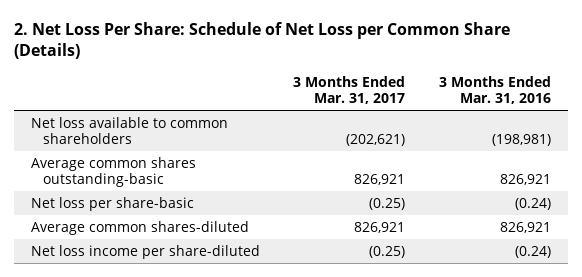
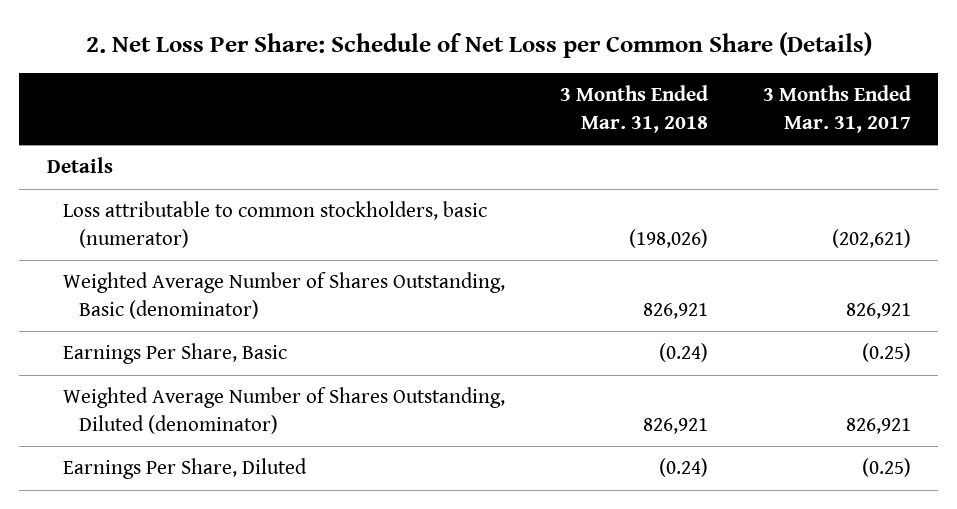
- | 3 Months Ended Mar. 31, 2017 | 3 Months Ended Mar. 31, 2016
+ | 3 Months Ended Mar. 31, 2018 | 3 Months Ended Mar. 31, 2017
- Net loss available to common shareholders | (202,621) | (198,981)
- Average common shares outstanding-basic | 826,921 | 826,921
- Net loss per share-basic | (0.25) | (0.24)
- Average common shares-diluted | 826,921 | 826,921
- Net loss income per share-diluted | (0.25) | (0.24)
+ Details
+ Loss attributable to common stockholders, basic (numerator) | (198,026) | (202,621)
+ Weighted Average Number of Shares Outstanding, Basic (denominator) | 826,921 | 826,921
+ Earnings Per Share, Basic | (0.24) | (0.25)
+ Weighted Average Number of Shares Outstanding, Diluted (denominator) | 826,921 | 826,921
+ Earnings Per Share, Diluted | (0.24) | (0.25)

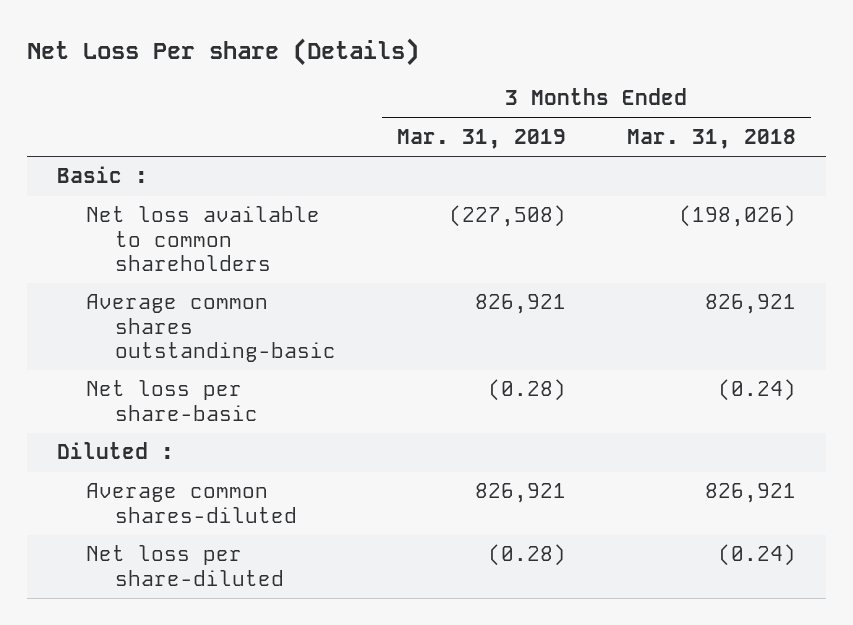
- 2. Net Loss Per Share: Schedule of Net Loss per Common Share (Details)
+ Net Loss Per share (Details)
- | 3 Months Ended Mar. 31, 2018 | 3 Months Ended Mar. 31, 2017
+ | 3 Months Ended Mar. 31, 2019 | 3 Months Ended Mar. 31, 2018
- Details
- Loss attributable to common stockholders, basic (numerator) | (198,026) | (202,621)
- Weighted Average Number of Shares Outstanding, Basic (denominator) | 826,921 | 826,921
- Earnings Per Share, Basic | (0.24) | (0.25)
- Weighted Average Number of Shares Outstanding, Diluted (denominator) | 826,921 | 826,921
- Earnings Per Share, Diluted | (0.24) | (0.25)
+ Basic :
+ Net loss available to common shareholders | (227,508) | (198,026)
+ Average common shares outstanding-basic | 826,921 | 826,921
+ Net loss per share-basic | (0.28) | (0.24)
+ Diluted :
+ Average common shares-diluted | 826,921 | 826,921
+ Net loss per share-diluted | (0.28) | (0.24)

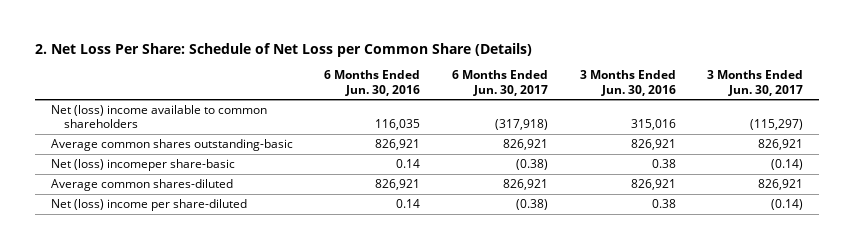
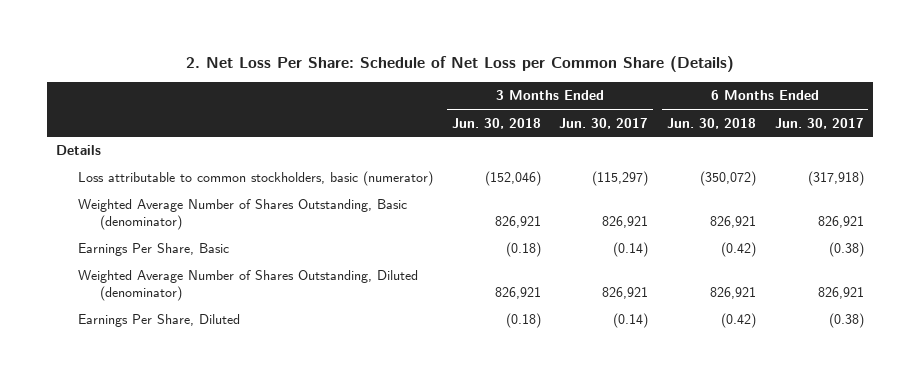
- | 6 Months Ended Jun. 30, 2016 | 6 Months Ended Jun. 30, 2017 | 3 Months Ended Jun. 30, 2016 | 3 Months Ended Jun. 30, 2017
+ | 3 Months Ended Jun. 30, 2018 | 3 Months Ended Jun. 30, 2017 | 6 Months Ended Jun. 30, 2018 | 6 Months Ended Jun. 30, 2017
- Net (loss) income available to common shareholders | 116,035 | (317,918) | 315,016 | (115,297)
- Average common shares outstanding-basic | 826,921 | 826,921 | 826,921 | 826,921
- Net (loss) incomeper share-basic | 0.14 | (0.38) | 0.38 | (0.14)
- Average common shares-diluted | 826,921 | 826,921 | 826,921 | 826,921
- Net (loss) income per share-diluted | 0.14 | (0.38) | 0.38 | (0.14)
+ Details
+ Loss attributable to common stockholders, basic (numerator) | (152,046) | (115,297) | (350,072) | (317,918)
+ Weighted Average Number of Shares Outstanding, Basic (denominator) | 826,921 | 826,921 | 826,921 | 826,921
+ Earnings Per Share, Basic | (0.18) | (0.14) | (0.42) | (0.38)
+ Weighted Average Number of Shares Outstanding, Diluted (denominator) | 826,921 | 826,921 | 826,921 | 826,921
+ Earnings Per Share, Diluted | (0.18) | (0.14) | (0.42) | (0.38)

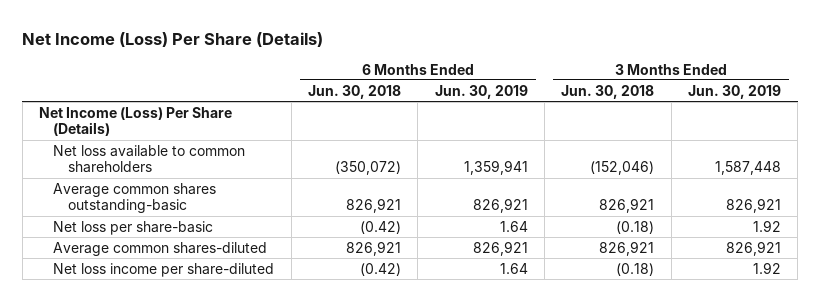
- 2. Net Loss Per Share: Schedule of Net Loss per Common Share (Details)
+ Net Income (Loss) Per Share (Details)
- | 3 Months Ended Jun. 30, 2018 | 3 Months Ended Jun. 30, 2017 | 6 Months Ended Jun. 30, 2018 | 6 Months Ended Jun. 30, 2017
+ | 6 Months Ended Jun. 30, 2018 | 6 Months Ended Jun. 30, 2019 | 3 Months Ended Jun. 30, 2018 | 3 Months Ended Jun. 30, 2019
- Details
- Loss attributable to common stockholders, basic (numerator) | (152,046) | (115,297) | (350,072) | (317,918)
- Weighted Average Number of Shares Outstanding, Basic (denominator) | 826,921 | 826,921 | 826,921 | 826,921
- Earnings Per Share, Basic | (0.18) | (0.14) | (0.42) | (0.38)
- Weighted Average Number of Shares Outstanding, Diluted (denominator) | 826,921 | 826,921 | 826,921 | 826,921
- Earnings Per Share, Diluted | (0.18) | (0.14) | (0.42) | (0.38)
+ Net Income (Loss) Per Share (Details)
+ Net loss available to common shareholders | (350,072) | 1,359,941 | (152,046) | 1,587,448
+ Average common shares outstanding-basic | 826,921 | 826,921 | 826,921 | 826,921
+ Net loss per share-basic | (0.42) | 1.64 | (0.18) | 1.92
+ Average common shares-diluted | 826,921 | 826,921 | 826,921 | 826,921
+ Net loss income per share-diluted | (0.42) | 1.64 | (0.18) | 1.92

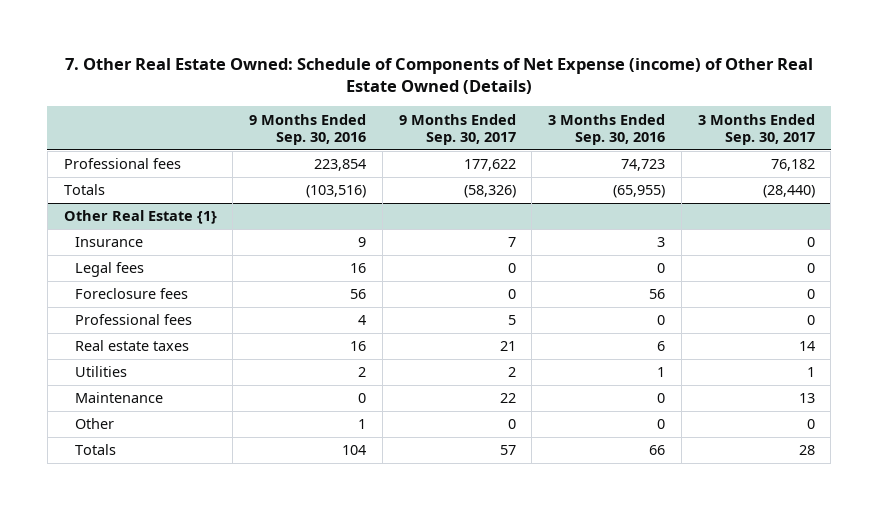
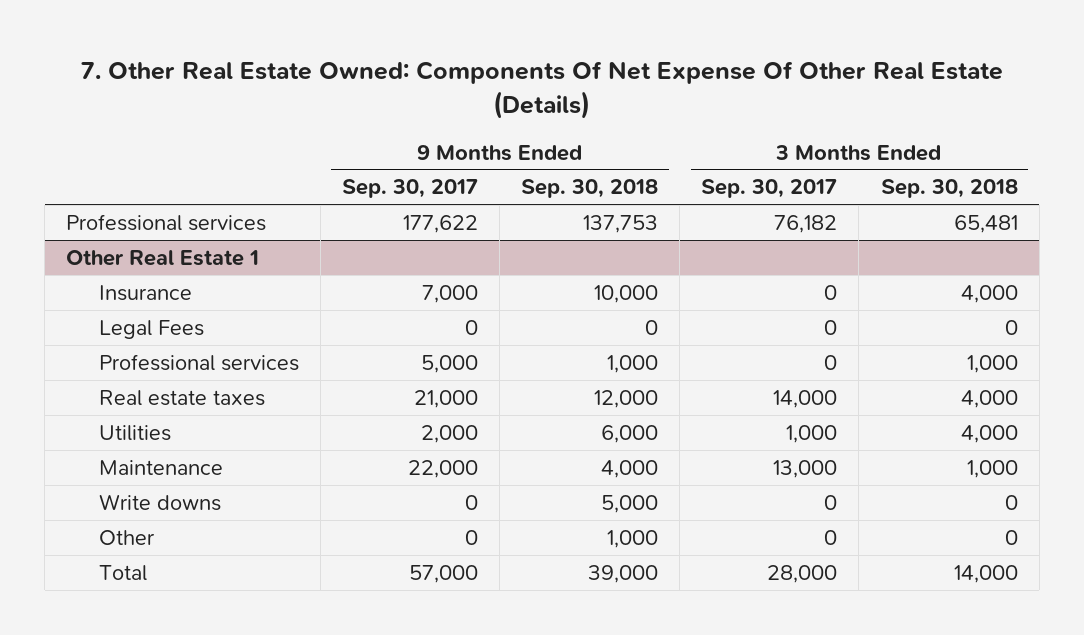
- 7. Other Real Estate Owned: Schedule of Components of Net Expense (income) of Other Real Estate Owned (Details)
+ 7. Other Real Estate Owned: Components Of Net Expense Of Other Real Estate (Details)
- | 9 Months Ended Sep. 30, 2016 | 9 Months Ended Sep. 30, 2017 | 3 Months Ended Sep. 30, 2016 | 3 Months Ended Sep. 30, 2017
+ | 9 Months Ended Sep. 30, 2017 | 9 Months Ended Sep. 30, 2018 | 3 Months Ended Sep. 30, 2017 | 3 Months Ended Sep. 30, 2018
- Professional fees | 223,854 | 177,622 | 74,723 | 76,182
- Totals | (103,516) | (58,326) | (65,955) | (28,440)
- Other Real Estate {1}
- Insurance | 9 | 7 | 3 | 0
- Legal fees | 16 | 0 | 0 | 0
- Foreclosure fees | 56 | 0 | 56 | 0
- Professional fees | 4 | 5 | 0 | 0
- Real estate taxes | 16 | 21 | 6 | 14
- Utilities | 2 | 2 | 1 | 1
- Maintenance | 0 | 22 | 0 | 13
+ Professional services | 177,622 | 137,753 | 76,182 | 65,481
+ Other Real Estate 1
+ Insurance | 7,000 | 10,000 | 0 | 4,000
+ Legal Fees | 0 | 0 | 0 | 0
+ Professional services | 5,000 | 1,000 | 0 | 1,000
+ Real estate taxes | 21,000 | 12,000 | 14,000 | 4,000
+ Utilities | 2,000 | 6,000 | 1,000 | 4,000
+ Maintenance | 22,000 | 4,000 | 13,000 | 1,000
+ Write downs | 0 | 5,000 | 0 | 0
- Totals | 104 | 57 | 66 | 28
+ Total | 57,000 | 39,000 | 28,000 | 14,000

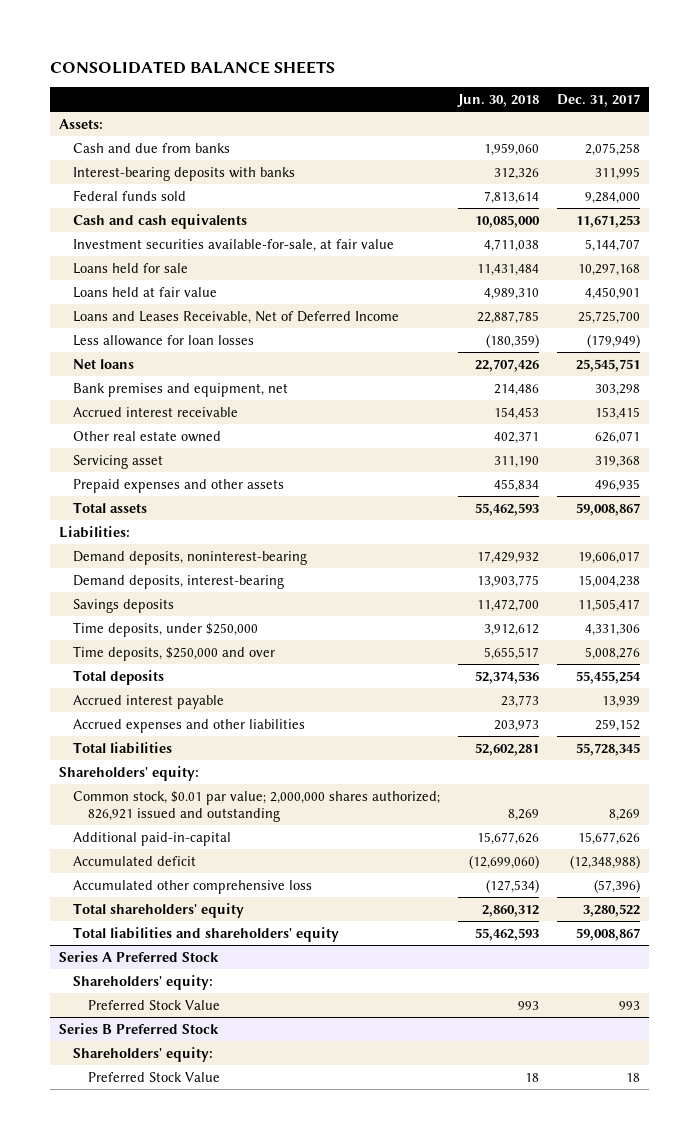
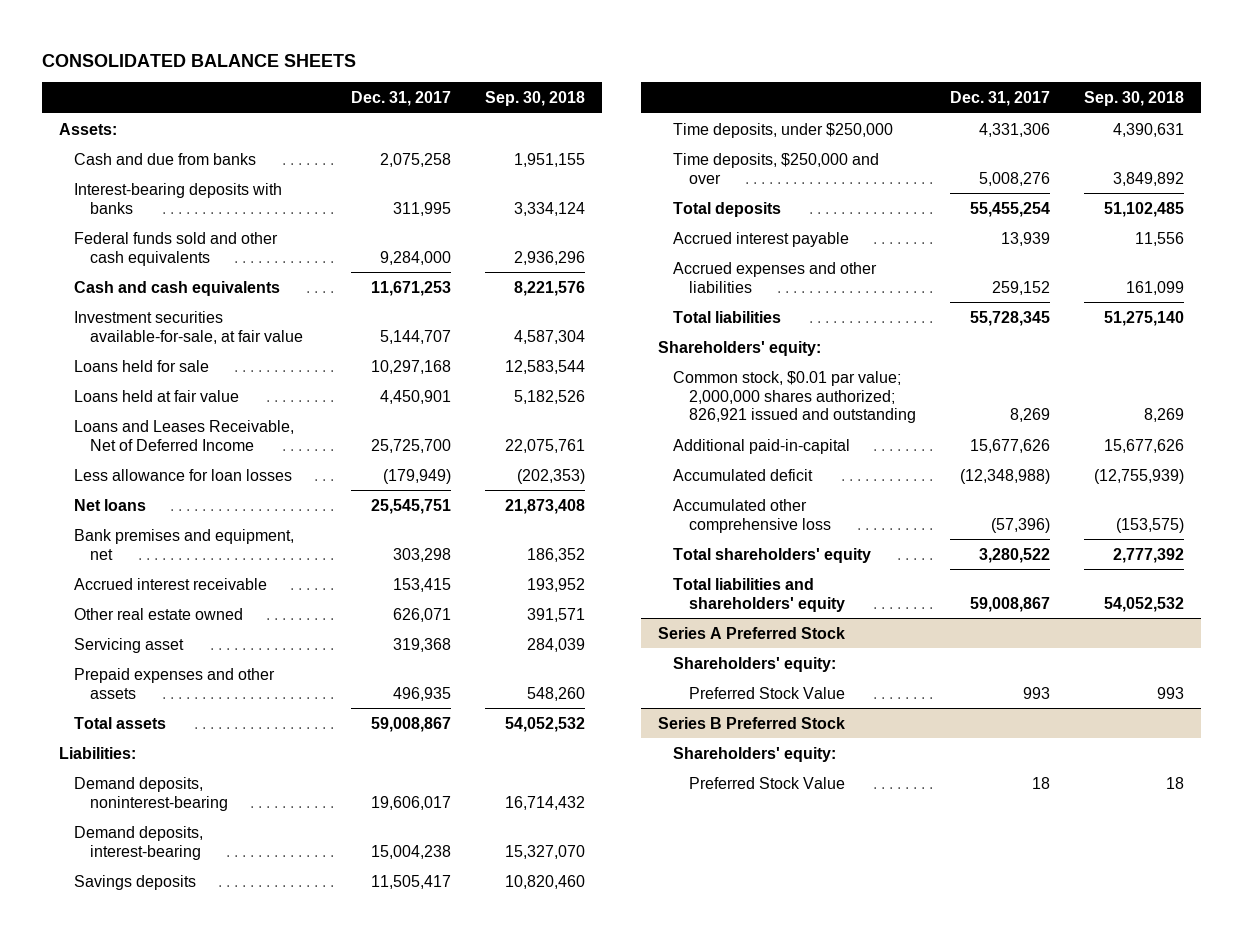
- | Jun. 30, 2018 | Dec. 31, 2017
+ | Dec. 31, 2017 | Sep. 30, 2018
- Federal funds sold | 7,813,614 | 9,284,000
+ Federal funds sold and other cash equivalents | 9,284,000 | 2,936,296

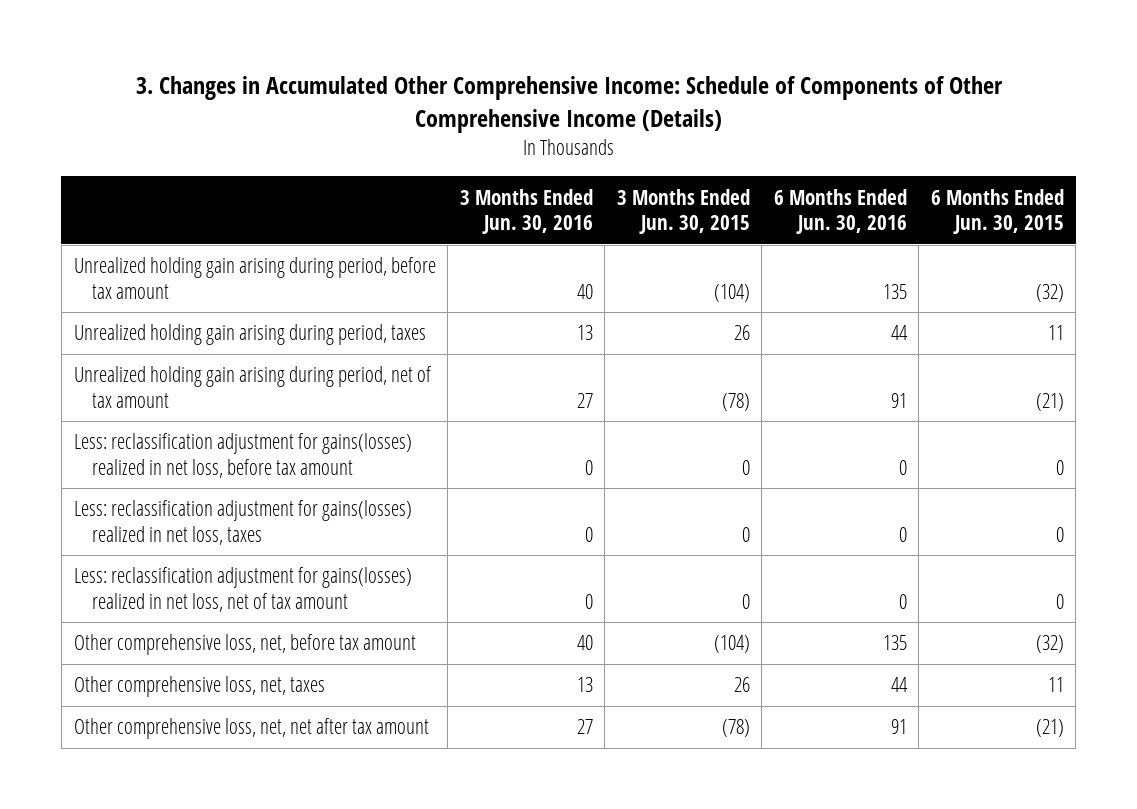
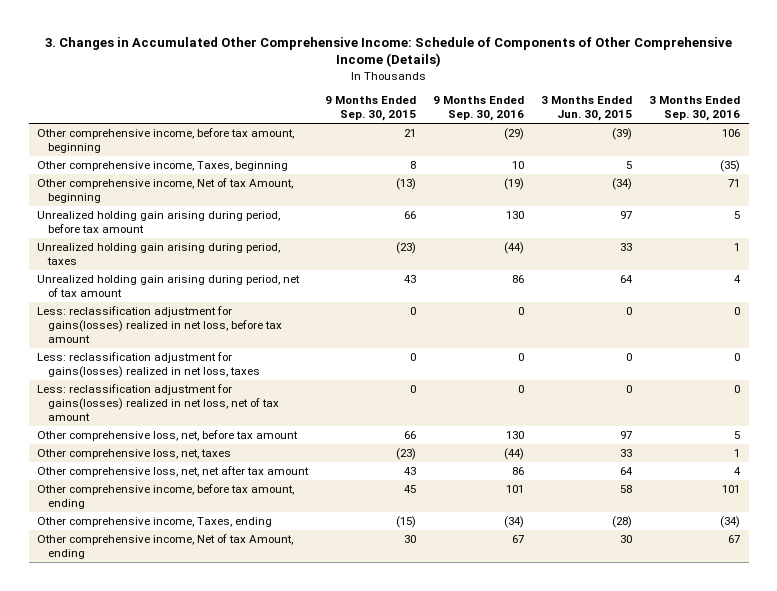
- | 3 Months Ended Jun. 30, 2016 | 3 Months Ended Jun. 30, 2015 | 6 Months Ended Jun. 30, 2016 | 6 Months Ended Jun. 30, 2015
+ | 9 Months Ended Sep. 30, 2015 | 9 Months Ended Sep. 30, 2016 | 3 Months Ended Jun. 30, 2015 | 3 Months Ended Sep. 30, 2016
- Unrealized holding gain arising during period, before tax amount | 40 | (104) | 135 | (32)
- Unrealized holding gain arising during period, taxes | 13 | 26 | 44 | 11
- Unrealized holding gain arising during period, net of tax amount | 27 | (78) | 91 | (21)
+ Other comprehensive income, before tax amount, beginning | 21 | (29) | (39) | 106
+ Other comprehensive income, Taxes, beginning | 8 | 10 | 5 | (35)
+ Other comprehensive income, Net of tax Amount, beginning | (13) | (19) | (34) | 71
+ Unrealized holding gain arising during period, before tax amount | 66 | 130 | 97 | 5
+ Unrealized holding gain arising during period, taxes | (23) | (44) | 33 | 1
+ Unrealized holding gain arising during period, net of tax amount | 43 | 86 | 64 | 4
- Other comprehensive loss, net, before tax amount | 40 | (104) | 135 | (32)
- Other comprehensive loss, net, taxes | 13 | 26 | 44 | 11
- Other comprehensive loss, net, net after tax amount | 27 | (78) | 91 | (21)
+ Other comprehensive loss, net, before tax amount | 66 | 130 | 97 | 5
+ Other comprehensive loss, net, taxes | (23) | (44) | 33 | 1
+ Other comprehensive loss, net, net after tax amount | 43 | 86 | 64 | 4
+ Other comprehensive income, before tax amount, ending | 45 | 101 | 58 | 101
+ Other comprehensive income, Taxes, ending | (15) | (34) | (28) | (34)
+ Other comprehensive income, Net of tax Amount, ending | 30 | 67 | 30 | 67

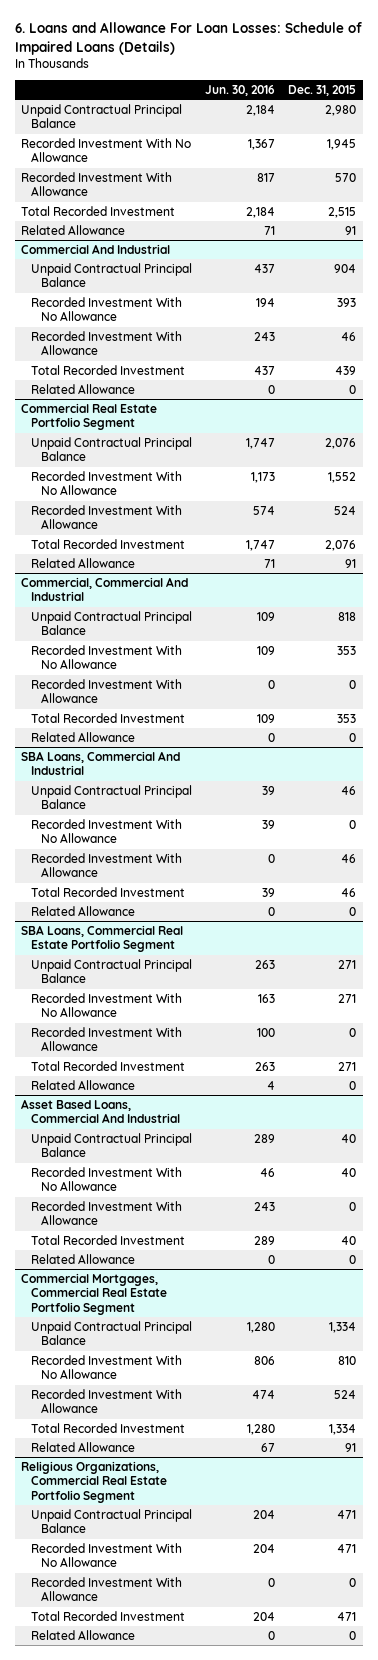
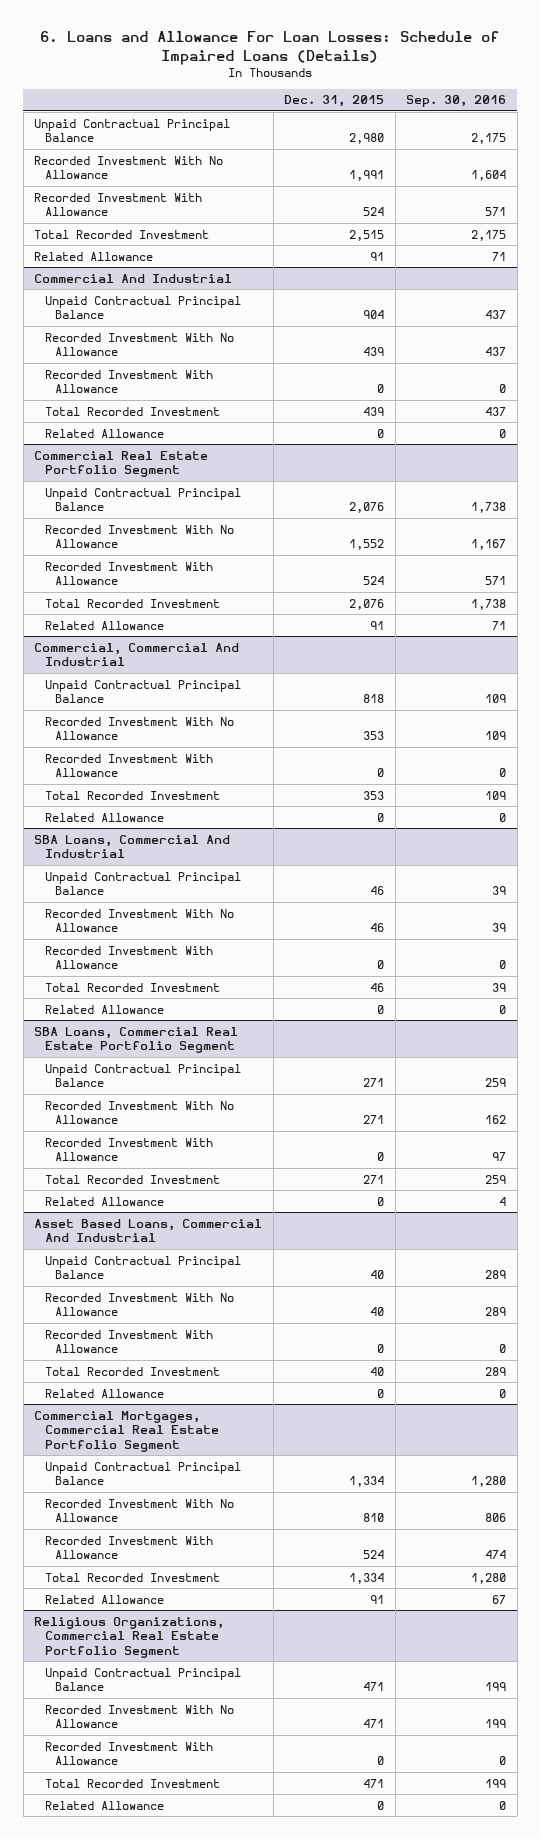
- | Jun. 30, 2016 | Dec. 31, 2015
+ | Dec. 31, 2015 | Sep. 30, 2016
- Recorded Investment With No Allowance | 1,367 | 1,945
- Recorded Investment With Allowance | 817 | 570
+ Recorded Investment With No Allowance | 1,991 | 1,604
+ Recorded Investment With Allowance | 524 | 571
@ Commercial And Industrial
- Recorded Investment With No Allowance | 194 | 393
- Recorded Investment With Allowance | 243 | 46
+ Recorded Investment With No Allowance | 439 | 437
+ Recorded Investment With Allowance | 0 | 0
@ SBA Loans, Commercial And Industrial
- Recorded Investment With No Allowance | 39 | 0
- Recorded Investment With Allowance | 0 | 46
+ Recorded Investment With No Allowance | 46 | 39
+ Recorded Investment With Allowance | 0 | 0

